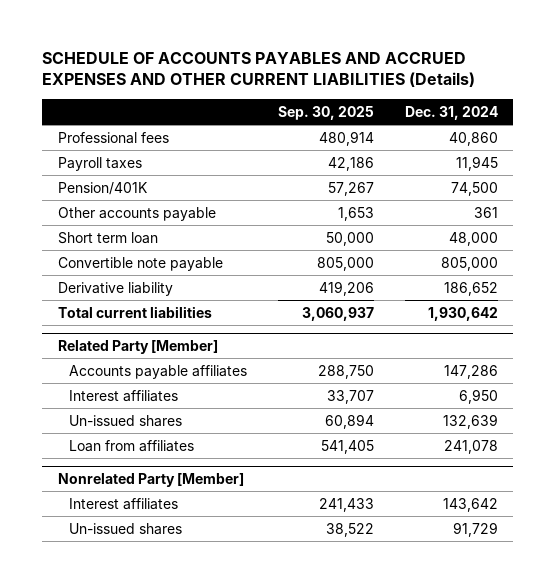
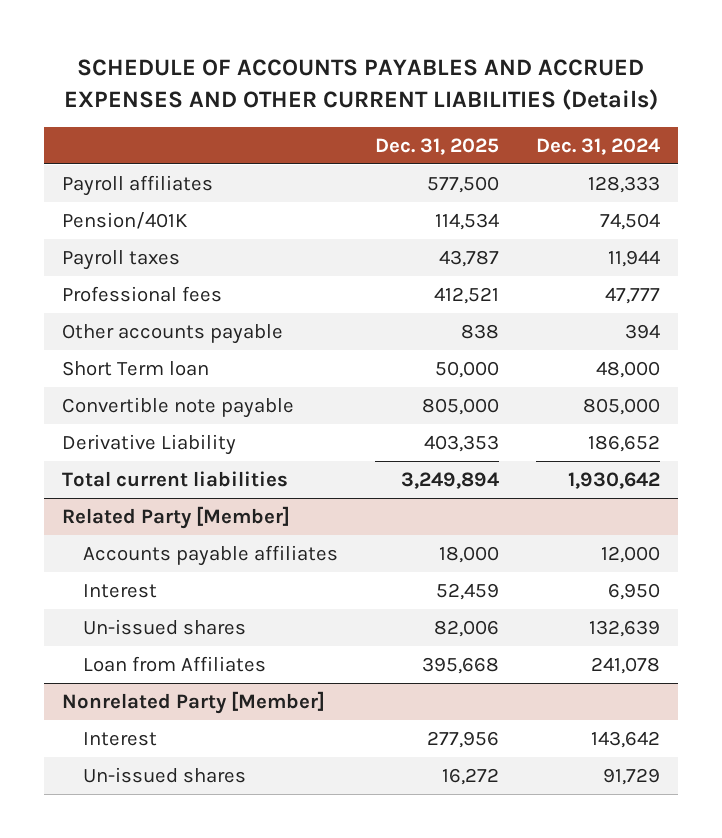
- | Sep. 30, 2025 | Dec. 31, 2024
+ | Dec. 31, 2025 | Dec. 31, 2024
- Professional fees | 480,914 | 40,860
- Payroll taxes | 42,186 | 11,945
- Pension/401K | 57,267 | 74,500
- Other accounts payable | 1,653 | 361
- Short term loan | 50,000 | 48,000
+ Payroll affiliates | 577,500 | 128,333
+ Pension/401K | 114,534 | 74,504
+ Payroll taxes | 43,787 | 11,944
+ Professional fees | 412,521 | 47,777
+ Other accounts payable | 838 | 394
+ Short Term loan | 50,000 | 48,000
- Derivative liability | 419,206 | 186,652
+ Derivative Liability | 403,353 | 186,652
@ Related Party [Member]
- Accounts payable affiliates | 288,750 | 147,286
- Interest affiliates | 33,707 | 6,950
+ Accounts payable affiliates | 18,000 | 12,000
+ Interest | 52,459 | 6,950
- Loan from affiliates | 541,405 | 241,078
+ Loan from Affiliates | 395,668 | 241,078
@ Nonrelated Party [Member]
- Interest affiliates | 241,433 | 143,642
+ Interest | 277,956 | 143,642

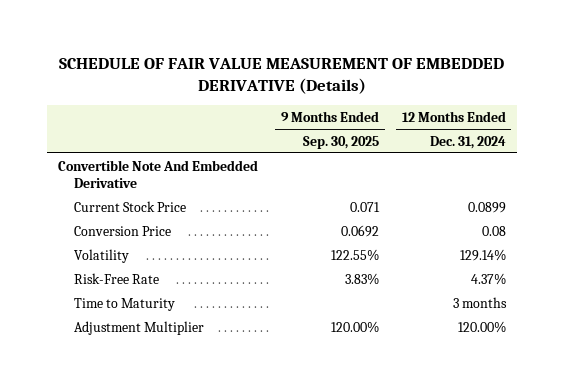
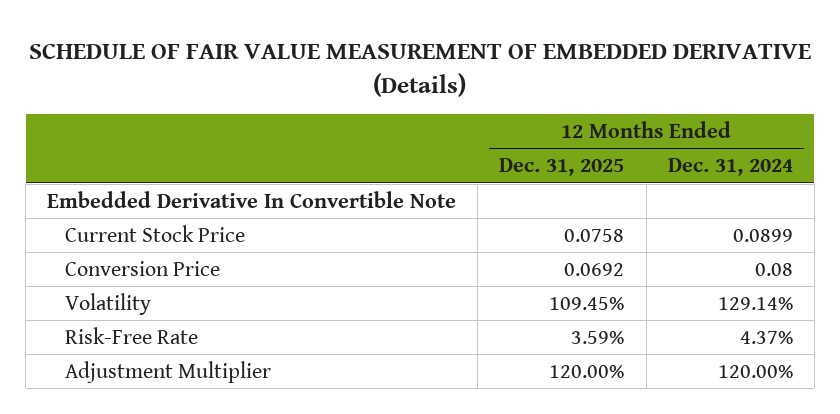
- | 9 Months Ended Sep. 30, 2025 | 12 Months Ended Dec. 31, 2024
+ | 12 Months Ended Dec. 31, 2025 | 12 Months Ended Dec. 31, 2024
- Convertible Note And Embedded Derivative
+ Embedded Derivative In Convertible Note
- Time to Maturity | | 3 months

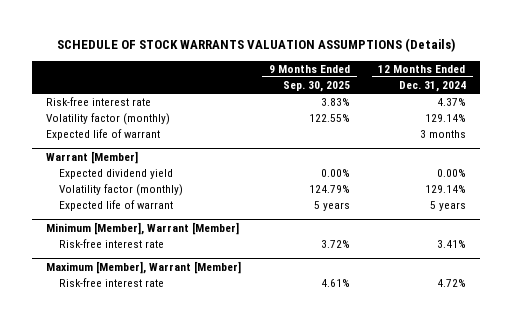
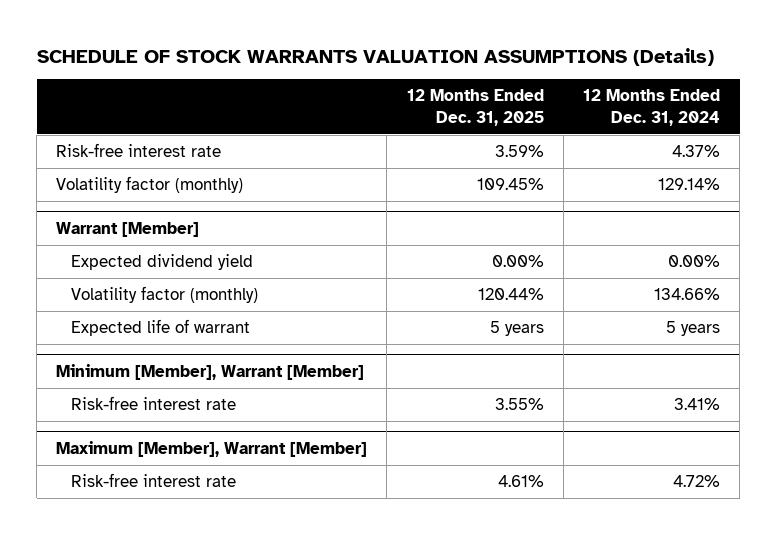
- | 9 Months Ended Sep. 30, 2025 | 12 Months Ended Dec. 31, 2024
+ | 12 Months Ended Dec. 31, 2025 | 12 Months Ended Dec. 31, 2024
- Expected life of warrant | | 3 months
@ Warrant [Member]
- Volatility factor (monthly) | 124.79% | 129.14%
+ Volatility factor (monthly) | 120.44% | 134.66%

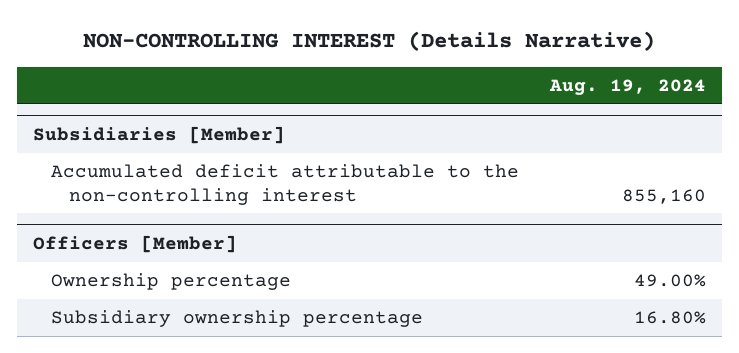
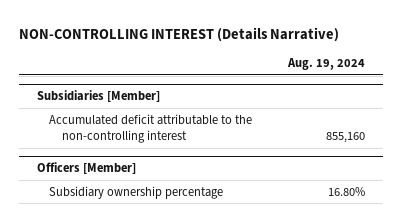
@ Officers [Member]
- Ownership percentage | 49.00%

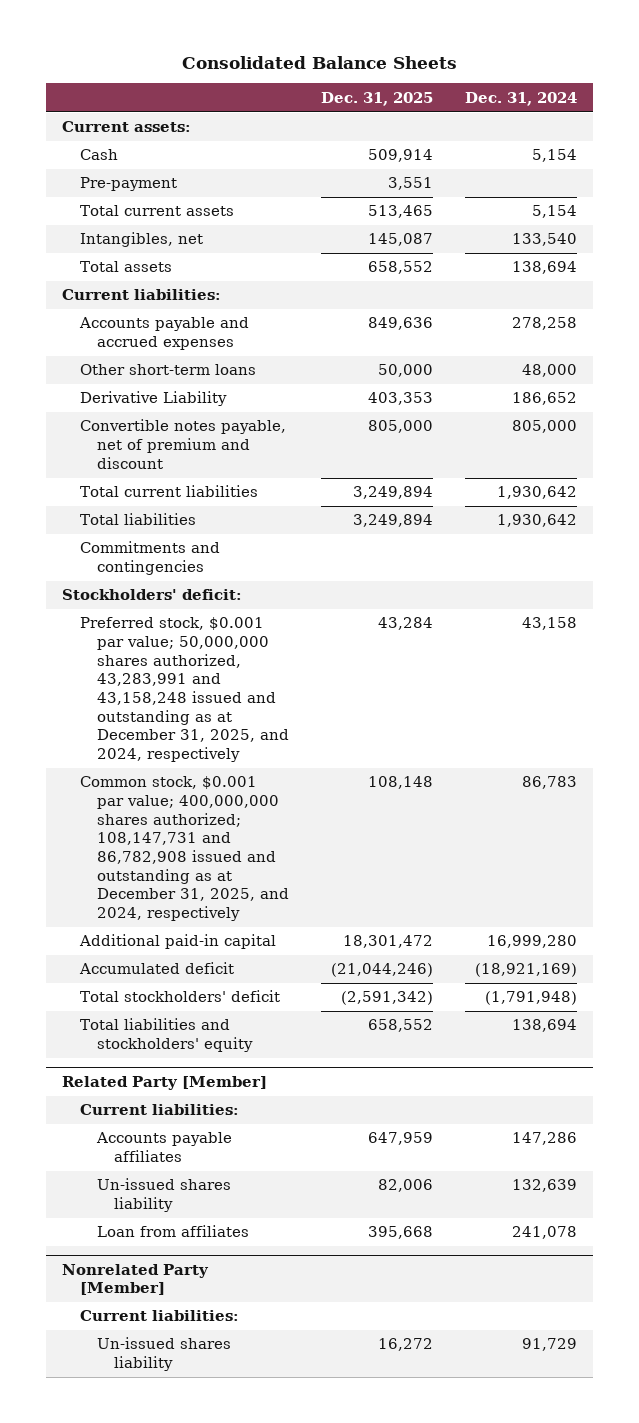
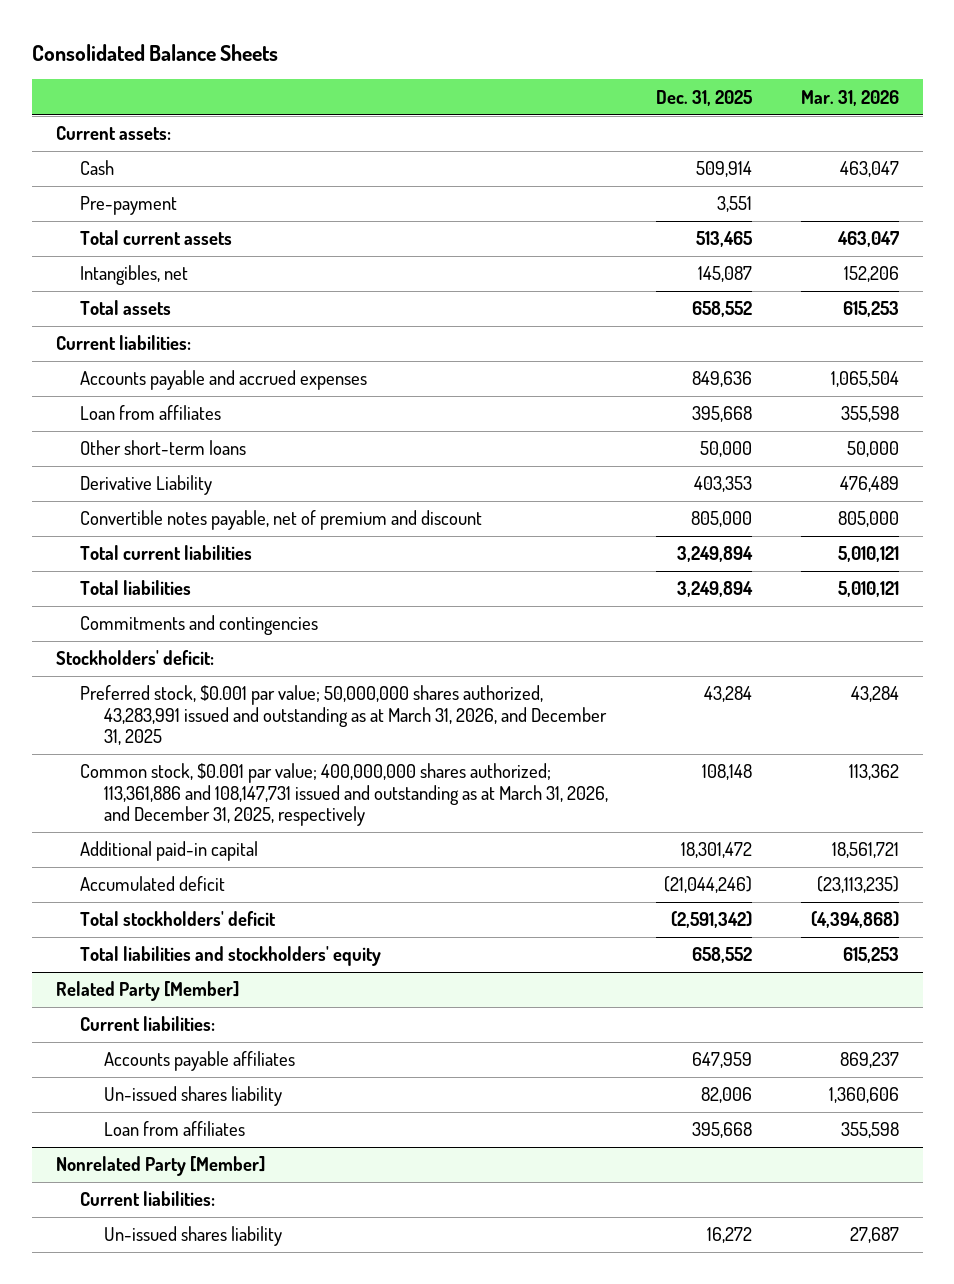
- | Dec. 31, 2025 | Dec. 31, 2024
+ | Dec. 31, 2025 | Mar. 31, 2026
+ Loan from affiliates | 395,668 | 355,598
- Preferred stock, $0.001 par value; 50,000,000 shares authorized, 43,283,991 and 43,158,248 issued and outstanding as at December 31, 2025, and 2024, respectively | 43,284 | 43,158
- Common stock, $0.001 par value; 400,000,000 shares authorized; 108,147,731 and 86,782,908 issued and outstanding as at December 31, 2025, and 2024, respectively | 108,148 | 86,783
+ Preferred stock, $0.001 par value; 50,000,000 shares authorized, 43,283,991 issued and outstanding as at March 31, 2026, and December 31, 2025 | 43,284 | 43,284
+ Common stock, $0.001 par value; 400,000,000 shares authorized; 113,361,886 and 108,147,731 issued and outstanding as at March 31, 2026, and December 31, 2025, respectively | 108,148 | 113,362

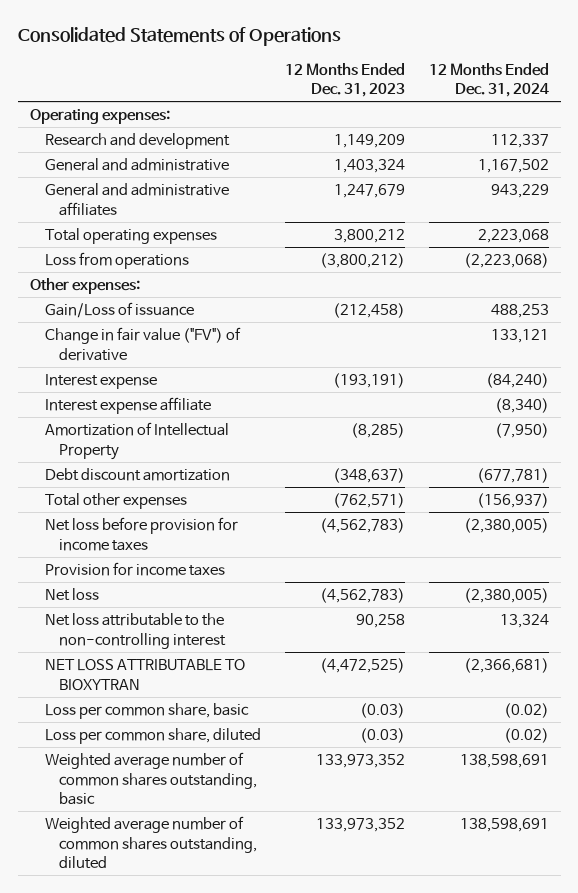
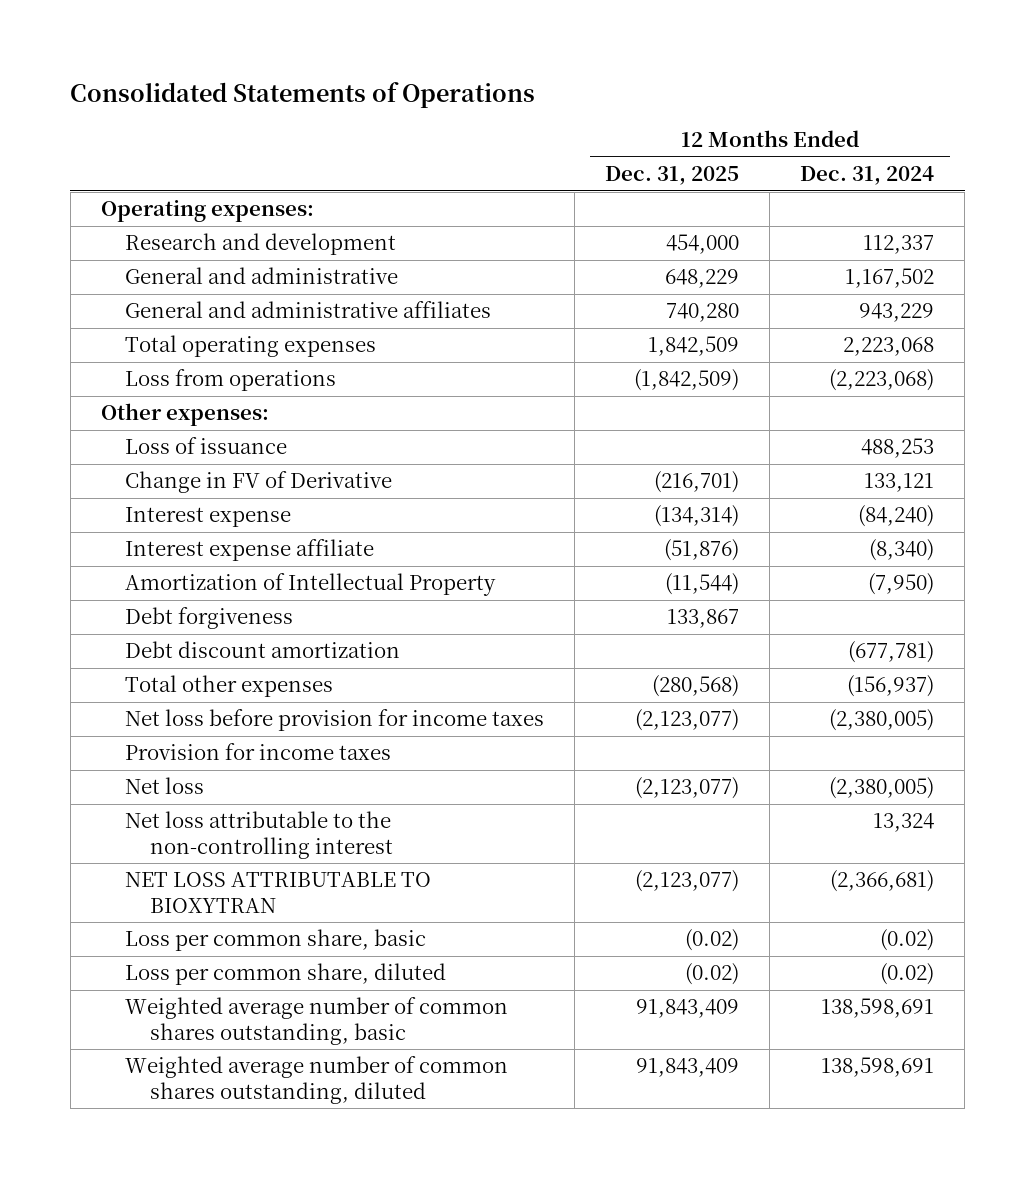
- | 12 Months Ended Dec. 31, 2023 | 12 Months Ended Dec. 31, 2024
+ | 12 Months Ended Dec. 31, 2025 | 12 Months Ended Dec. 31, 2024
- Gain/Loss of issuance | (212,458) | 488,253
- Change in fair value ("FV") of derivative | | 133,121
+ Loss of issuance | | 488,253
+ Change in FV of Derivative | (216,701) | 133,121
+ Debt forgiveness | 133,867 |

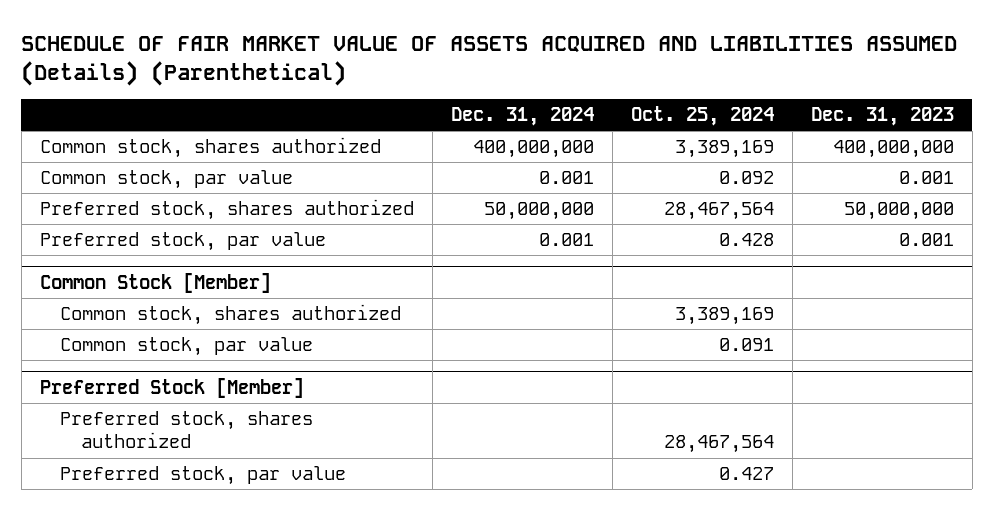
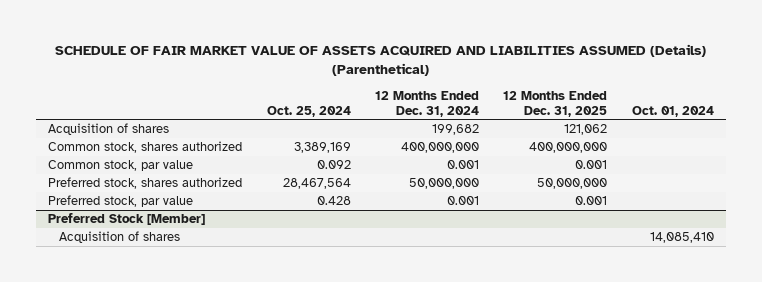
- | Dec. 31, 2024 | Oct. 25, 2024 | Dec. 31, 2023
+ | Oct. 25, 2024 | 12 Months Ended Dec. 31, 2024 | 12 Months Ended Dec. 31, 2025 | Oct. 01, 2024
+ Acquisition of shares | | 199,682 | 121,062 |
- Common Stock [Member]
- Common stock, shares authorized | | 3,389,169 |
- Common stock, par value | | 0.091 |
@ Preferred Stock [Member]
- Preferred stock, shares authorized | | 28,467,564 |
- Preferred stock, par value | | 0.427 |
+ Acquisition of shares | | | | 14,085,410

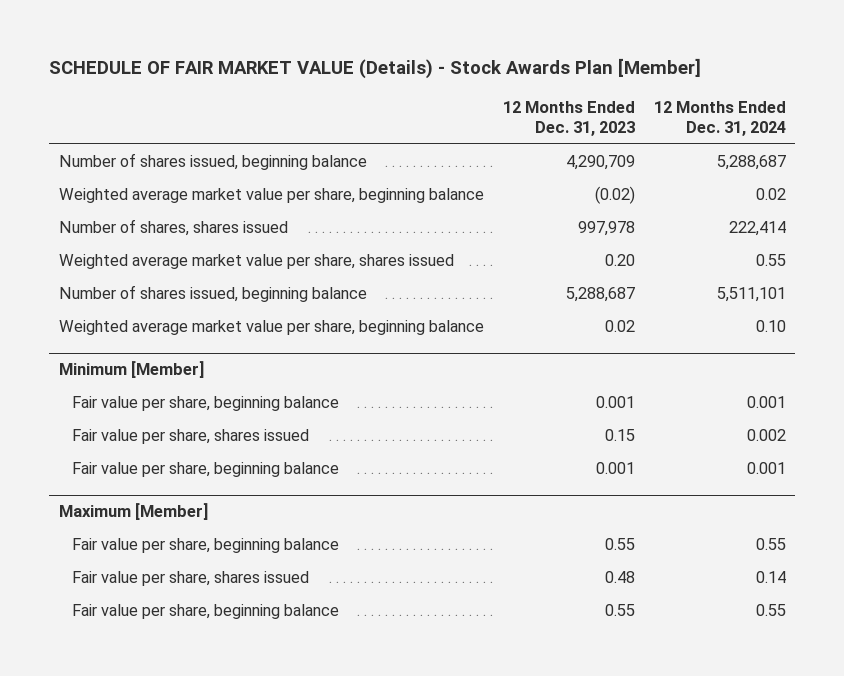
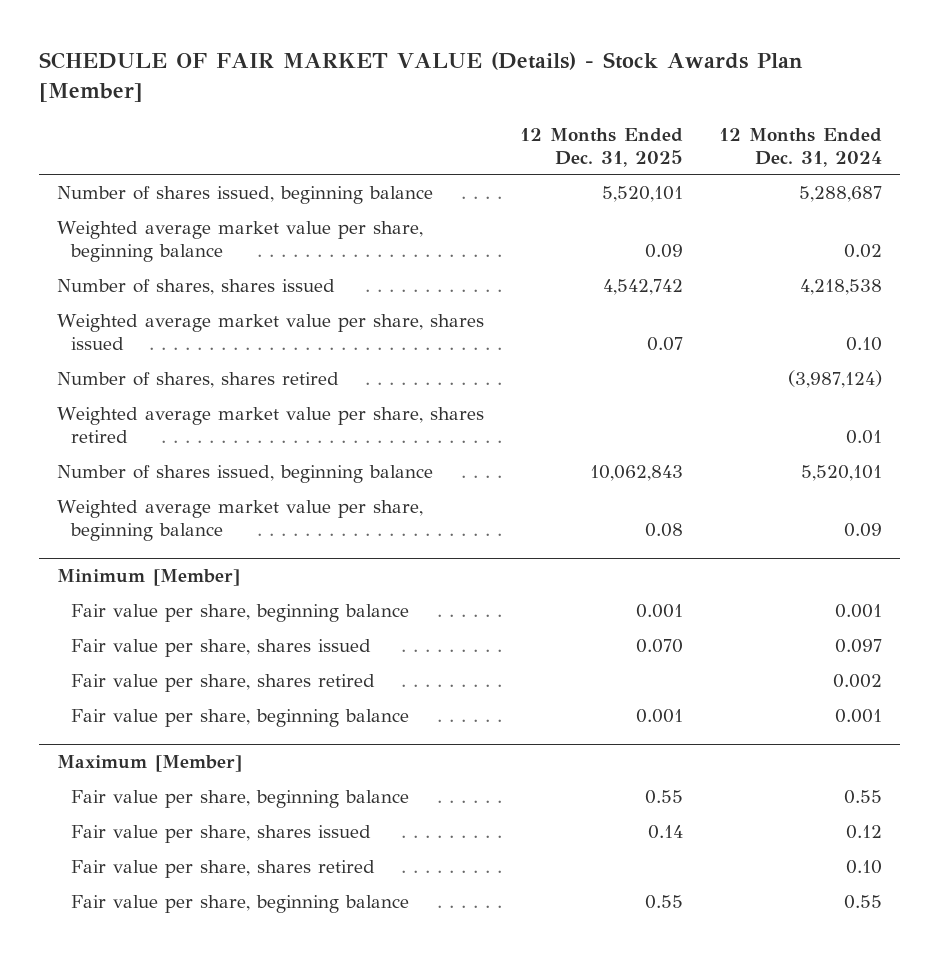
- | 12 Months Ended Dec. 31, 2023 | 12 Months Ended Dec. 31, 2024
+ | 12 Months Ended Dec. 31, 2025 | 12 Months Ended Dec. 31, 2024
- Number of shares, shares issued | 997,978 | 222,414
- Weighted average market value per share, shares issued | 0.20 | 0.55
- Number of shares issued, beginning balance | 5,288,687 | 5,511,101
- Weighted average market value per share, beginning balance | 0.02 | 0.10
+ Number of shares, shares issued | 4,542,742 | 4,218,538
+ Weighted average market value per share, shares issued | 0.07 | 0.10
+ Number of shares, shares retired | | (3,987,124)
+ Weighted average market value per share, shares retired | | 0.01
+ Number of shares issued, beginning balance | 10,062,843 | 5,520,101
+ Weighted average market value per share, beginning balance | 0.08 | 0.09
@ Minimum [Member]
- Fair value per share, shares issued | 0.15 | 0.002
+ Fair value per share, shares issued | 0.070 | 0.097
+ Fair value per share, shares retired | | 0.002
@ Maximum [Member]
- Fair value per share, shares issued | 0.48 | 0.14
+ Fair value per share, shares issued | 0.14 | 0.12
+ Fair value per share, shares retired | | 0.10

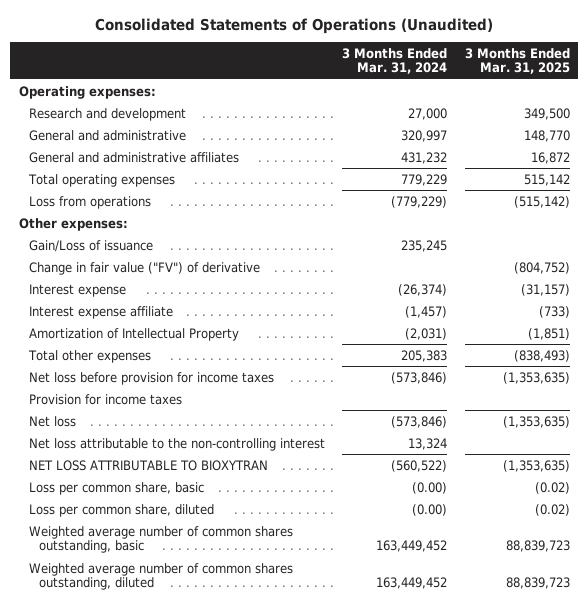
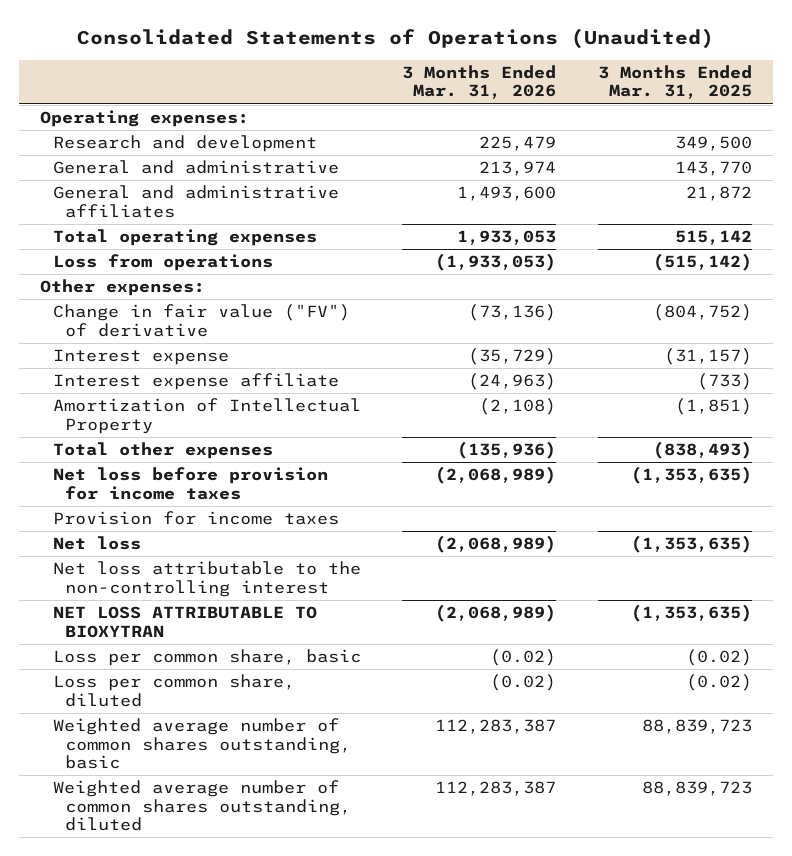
- | 3 Months Ended Mar. 31, 2024 | 3 Months Ended Mar. 31, 2025
+ | 3 Months Ended Mar. 31, 2026 | 3 Months Ended Mar. 31, 2025
- General and administrative | 320,997 | 148,770
- General and administrative affiliates | 431,232 | 16,872
+ General and administrative | 213,974 | 143,770
+ General and administrative affiliates | 1,493,600 | 21,872
- Gain/Loss of issuance | 235,245 |

